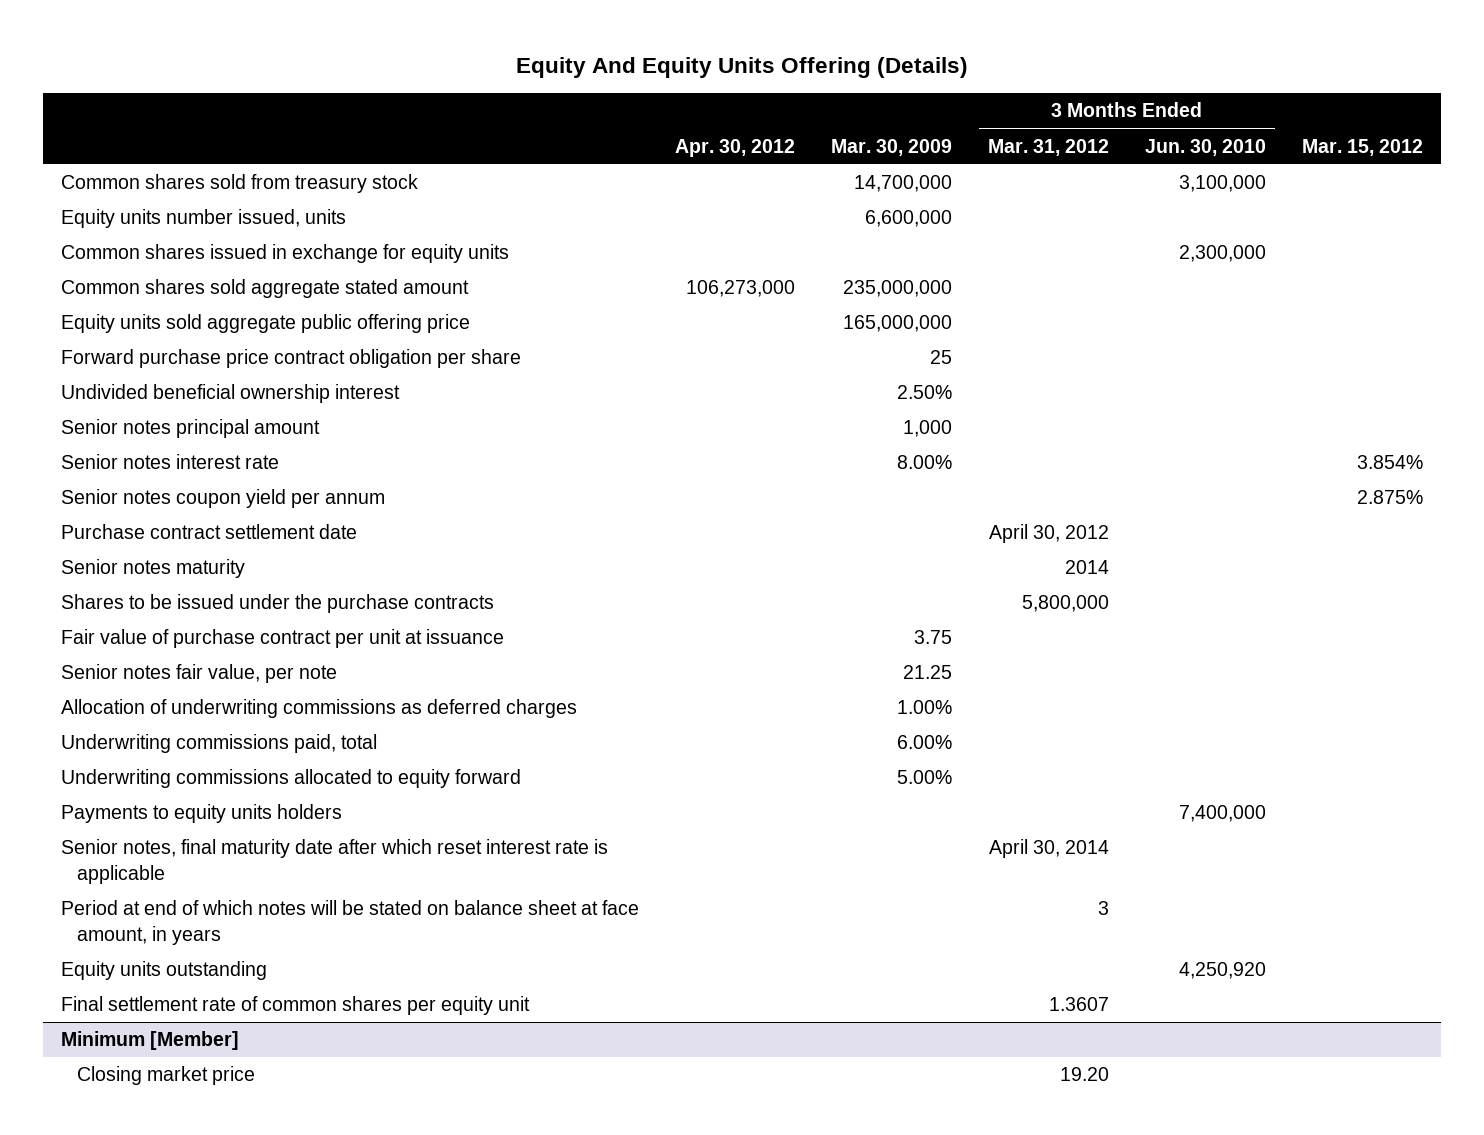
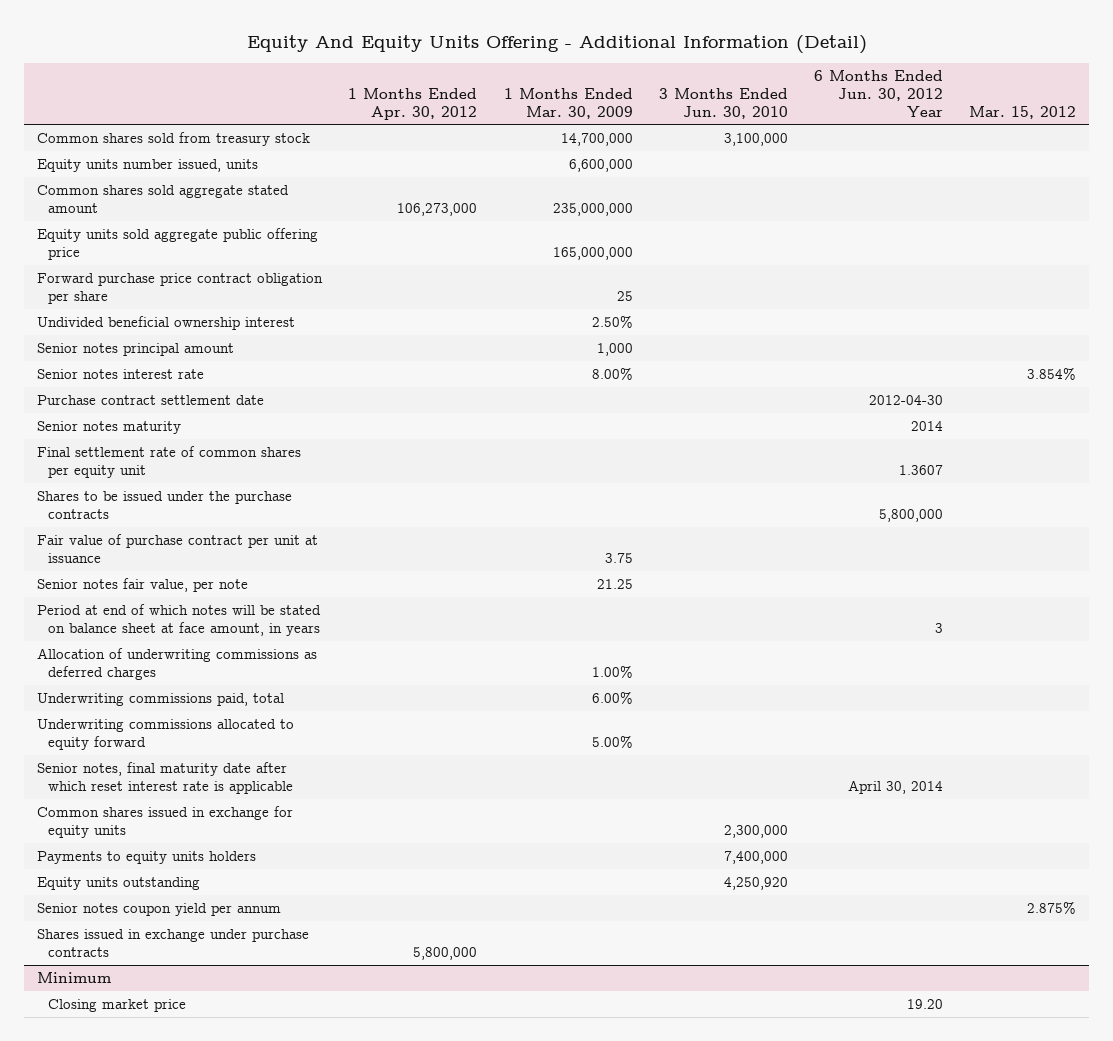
- Equity And Equity Units Offering (Details)
+ Equity And Equity Units Offering - Additional Information (Detail)
- | Apr. 30, 2012 | Mar. 30, 2009 | 3 Months Ended Mar. 31, 2012 | 3 Months Ended Jun. 30, 2010 | Mar. 15, 2012
+ | 1 Months Ended Apr. 30, 2012 | 1 Months Ended Mar. 30, 2009 | 3 Months Ended Jun. 30, 2010 | 6 Months Ended Jun. 30, 2012 Year | Mar. 15, 2012
moved up: Final settlement rate of common shares per equity unit | | | | 1.3607 |
moved up: Period at end of which notes will be stated on balance sheet at face amount, in years | | | | 3 |
moved down: Common shares issued in exchange for equity units | | | 2,300,000 | |
moved down: Payments to equity units holders | | | 7,400,000 | |
- Minimum [Member]
moved down: Senior notes coupon yield per annum | | | | | 2.875%
+ Shares issued in exchange under purchase contracts | 5,800,000 | | | |
+ Minimum

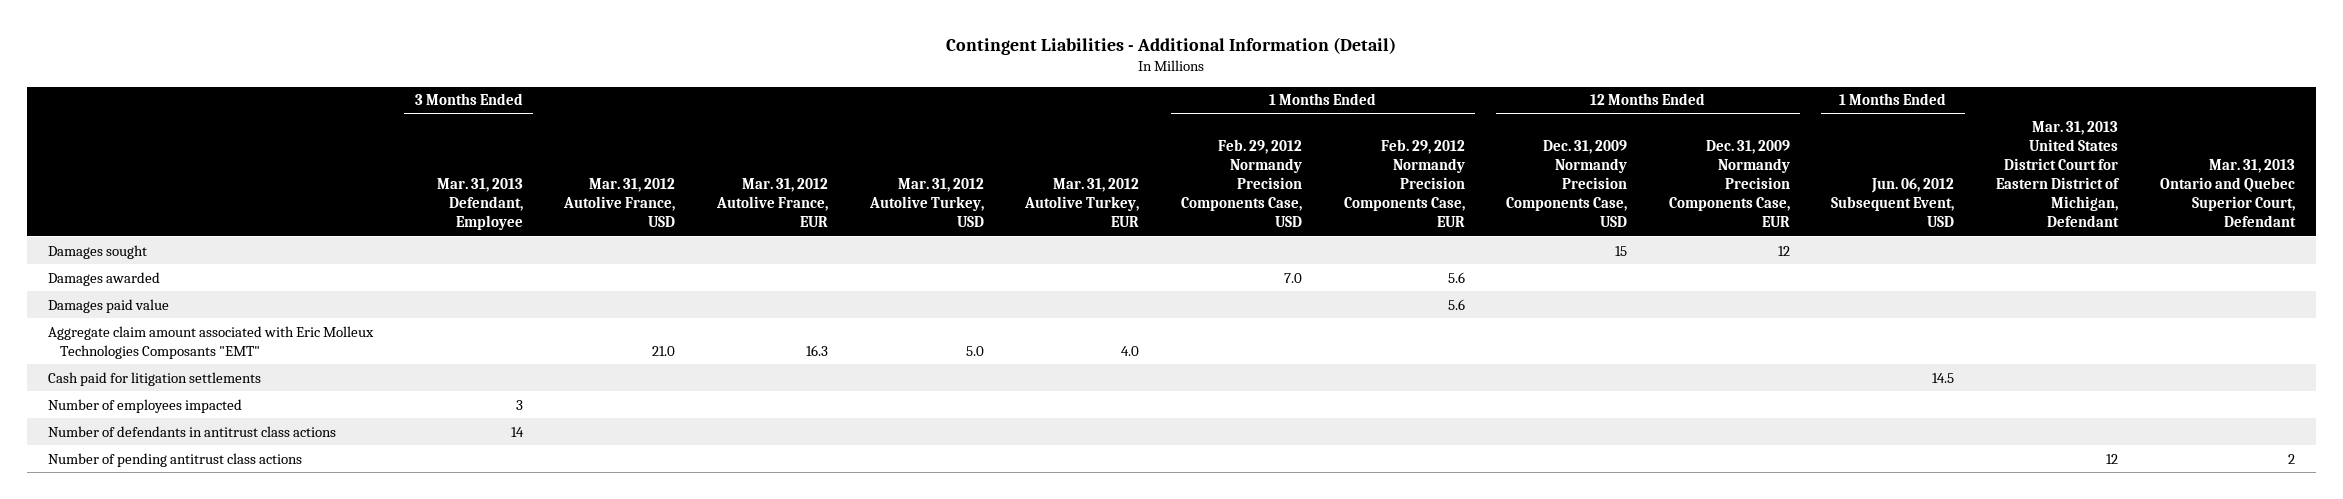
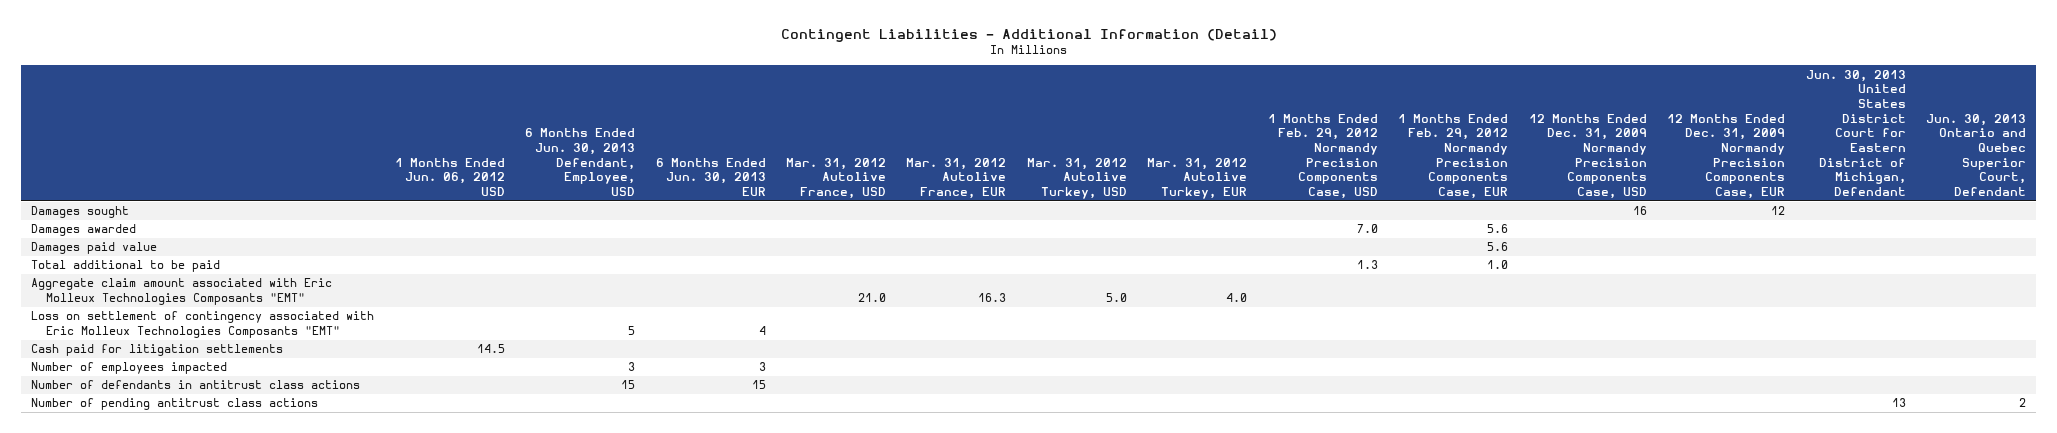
- | 3 Months Ended Mar. 31, 2013 Defendant, Employee | Mar. 31, 2012 Autolive France, USD | Mar. 31, 2012 Autolive France, EUR | Mar. 31, 2012 Autolive Turkey, USD | Mar. 31, 2012 Autolive Turkey, EUR | 1 Months Ended Feb. 29, 2012 Normandy Precision Components Case, USD | 1 Months Ended Feb. 29, 2012 Normandy Precision Components Case, EUR | 12 Months Ended Dec. 31, 2009 Normandy Precision Components Case, USD | 12 Months Ended Dec. 31, 2009 Normandy Precision Components Case, EUR | 1 Months Ended Jun. 06, 2012 Subsequent Event, USD | Mar. 31, 2013 United States District Court for Eastern District of Michigan, Defendant | Mar. 31, 2013 Ontario and Quebec Superior Court, Defendant
+ | 1 Months Ended Jun. 06, 2012 USD | 6 Months Ended Jun. 30, 2013 Defendant, Employee, USD | 6 Months Ended Jun. 30, 2013 EUR | Mar. 31, 2012 Autolive France, USD | Mar. 31, 2012 Autolive France, EUR | Mar. 31, 2012 Autolive Turkey, USD | Mar. 31, 2012 Autolive Turkey, EUR | 1 Months Ended Feb. 29, 2012 Normandy Precision Components Case, USD | 1 Months Ended Feb. 29, 2012 Normandy Precision Components Case, EUR | 12 Months Ended Dec. 31, 2009 Normandy Precision Components Case, USD | 12 Months Ended Dec. 31, 2009 Normandy Precision Components Case, EUR | Jun. 30, 2013 United States District Court for Eastern District of Michigan, Defendant | Jun. 30, 2013 Ontario and Quebec Superior Court, Defendant
- Damages sought | | | | | | | | 15 | 12 | | |
+ Damages sought | | | | | | | | | | 16 | 12 | |
+ Total additional to be paid | | | | | | | | 1.3 | 1.0 | | | |
+ Loss on settlement of contingency associated with Eric Molleux Technologies Composants "EMT" | | 5 | 4 | | | | | | | | | |

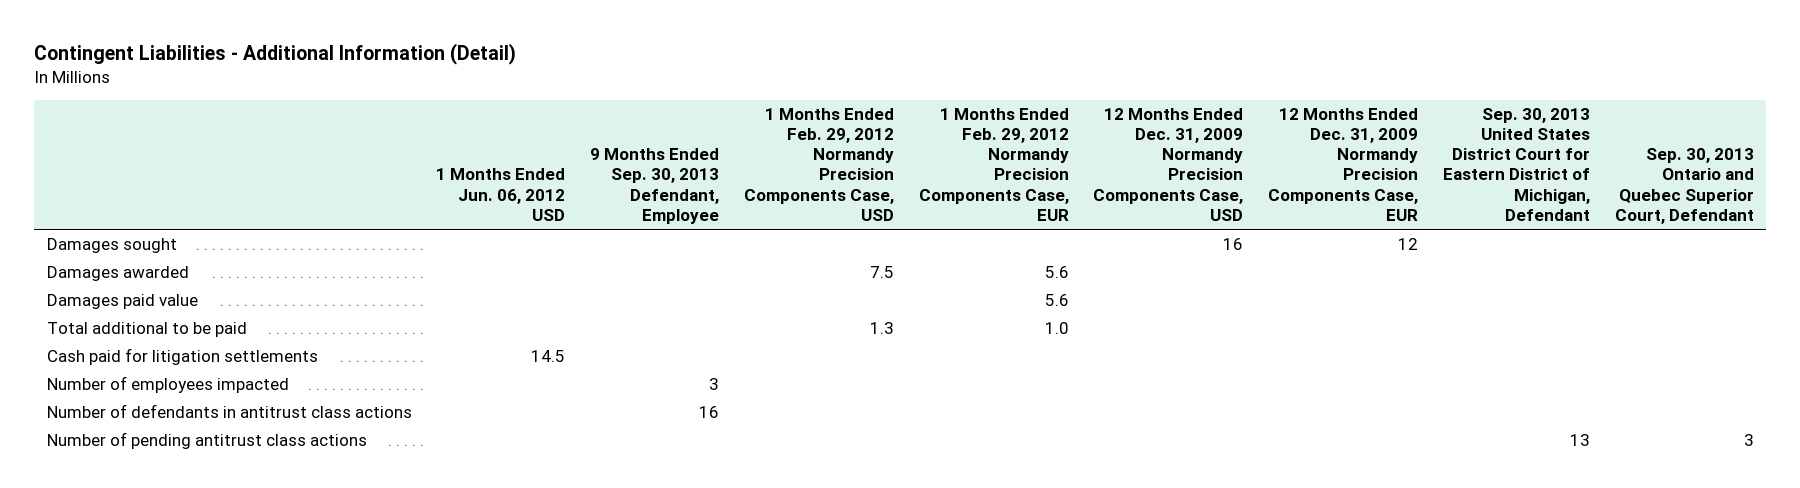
- | 1 Months Ended Jun. 06, 2012 USD | 6 Months Ended Jun. 30, 2013 Defendant, Employee, USD | 6 Months Ended Jun. 30, 2013 EUR | Mar. 31, 2012 Autolive France, USD | Mar. 31, 2012 Autolive France, EUR | Mar. 31, 2012 Autolive Turkey, USD | Mar. 31, 2012 Autolive Turkey, EUR | 1 Months Ended Feb. 29, 2012 Normandy Precision Components Case, USD | 1 Months Ended Feb. 29, 2012 Normandy Precision Components Case, EUR | 12 Months Ended Dec. 31, 2009 Normandy Precision Components Case, USD | 12 Months Ended Dec. 31, 2009 Normandy Precision Components Case, EUR | Jun. 30, 2013 United States District Court for Eastern District of Michigan, Defendant | Jun. 30, 2013 Ontario and Quebec Superior Court, Defendant
+ | 1 Months Ended Jun. 06, 2012 USD | 9 Months Ended Sep. 30, 2013 Defendant, Employee | 1 Months Ended Feb. 29, 2012 Normandy Precision Components Case, USD | 1 Months Ended Feb. 29, 2012 Normandy Precision Components Case, EUR | 12 Months Ended Dec. 31, 2009 Normandy Precision Components Case, USD | 12 Months Ended Dec. 31, 2009 Normandy Precision Components Case, EUR | Sep. 30, 2013 United States District Court for Eastern District of Michigan, Defendant | Sep. 30, 2013 Ontario and Quebec Superior Court, Defendant
- Damages awarded | | | | | | | | 7.0 | 5.6 | | | |
+ Damages awarded | | | 7.5 | 5.6 | | | |
- Aggregate claim amount associated with Eric Molleux Technologies Composants "EMT" | | | | 21.0 | 16.3 | 5.0 | 4.0 | | | | | |
- Loss on settlement of contingency associated with Eric Molleux Technologies Composants "EMT" | | 5 | 4 | | | | | | | | | |

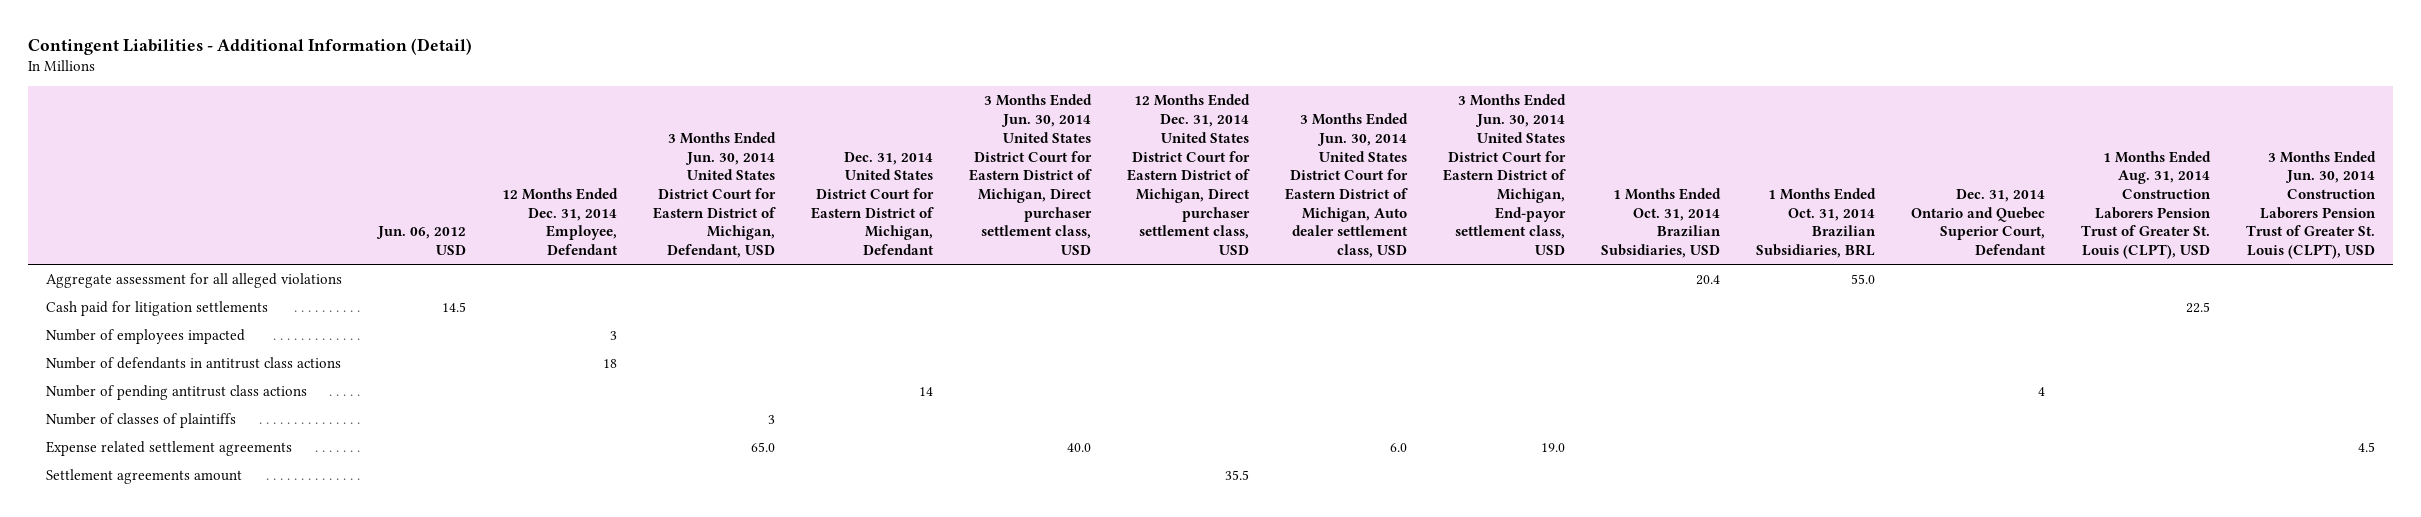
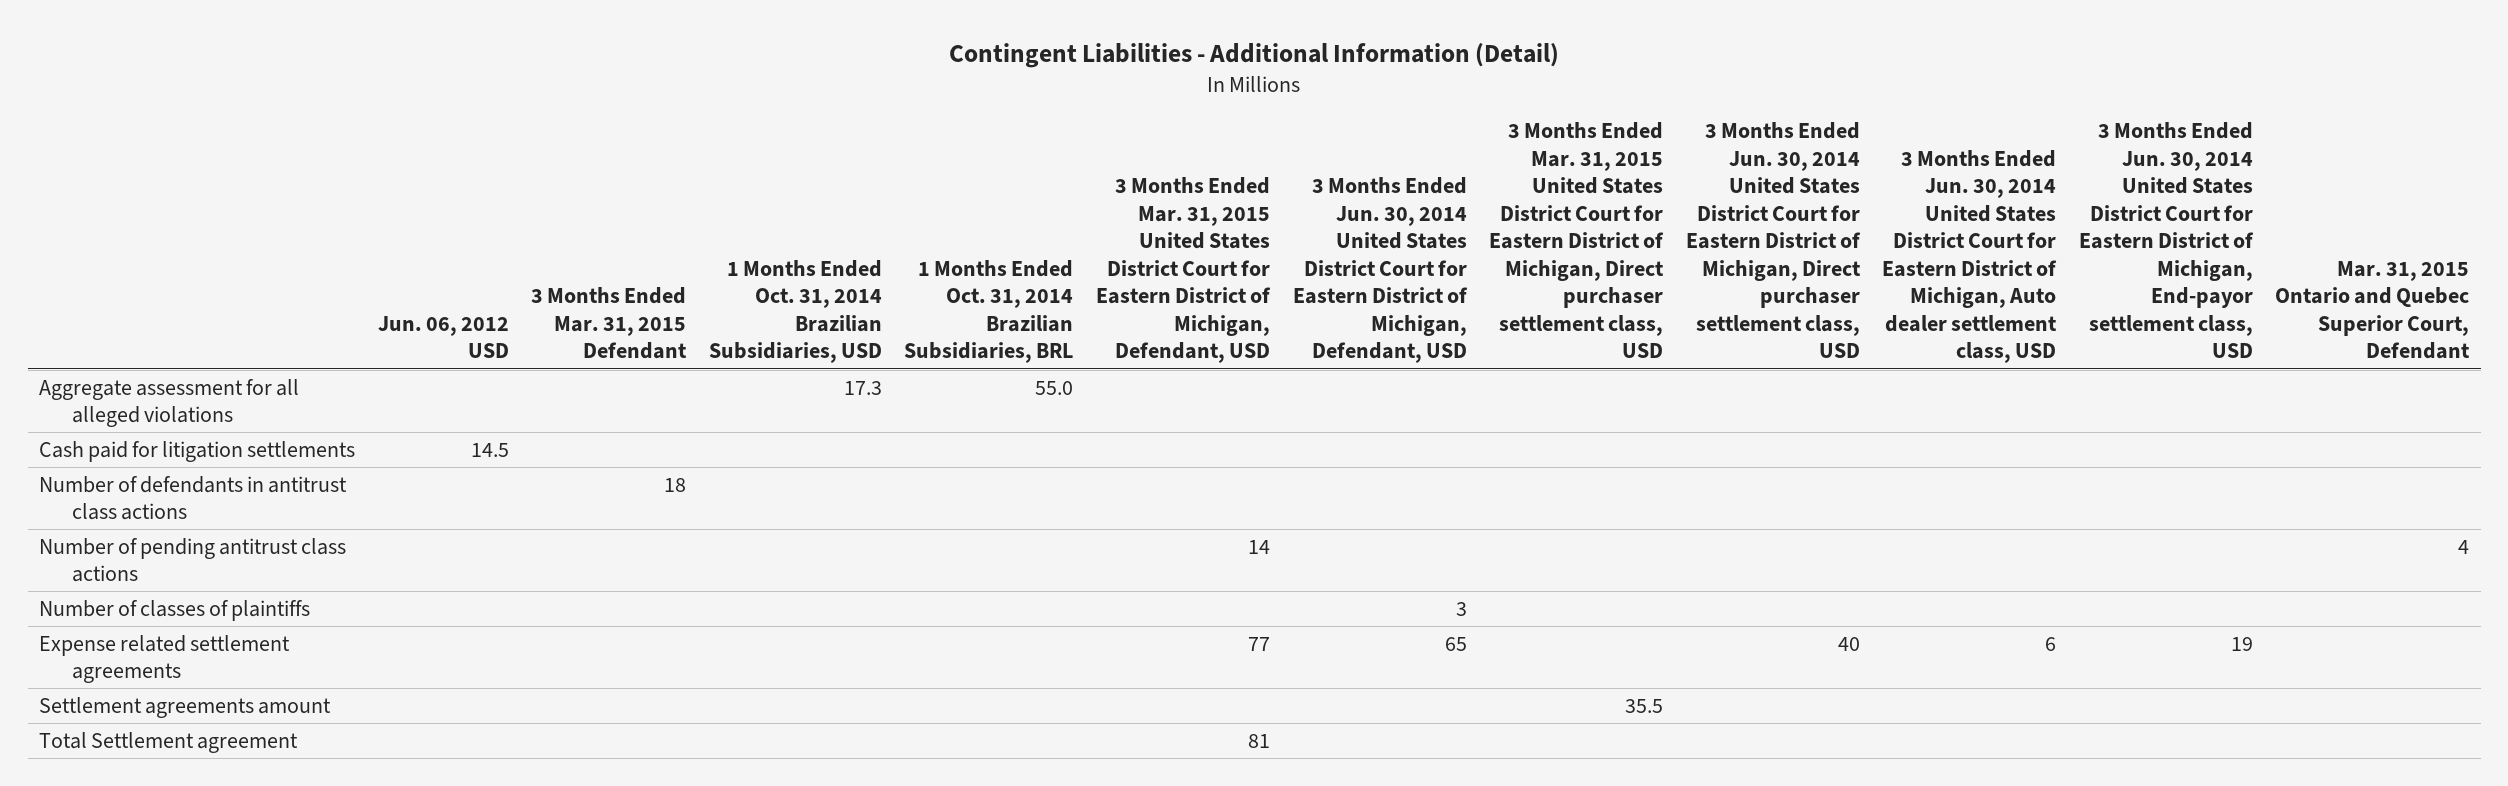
- | Jun. 06, 2012 USD | 12 Months Ended Dec. 31, 2014 Employee, Defendant | 3 Months Ended Jun. 30, 2014 United States District Court for Eastern District of Michigan, Defendant, USD | Dec. 31, 2014 United States District Court for Eastern District of Michigan, Defendant | 3 Months Ended Jun. 30, 2014 United States District Court for Eastern District of Michigan, Direct purchaser settlement class, USD | 12 Months Ended Dec. 31, 2014 United States District Court for Eastern District of Michigan, Direct purchaser settlement class, USD | 3 Months Ended Jun. 30, 2014 United States District Court for Eastern District of Michigan, Auto dealer settlement class, USD | 3 Months Ended Jun. 30, 2014 United States District Court for Eastern District of Michigan, End-payor settlement class, USD | 1 Months Ended Oct. 31, 2014 Brazilian Subsidiaries, USD | 1 Months Ended Oct. 31, 2014 Brazilian Subsidiaries, BRL | Dec. 31, 2014 Ontario and Quebec Superior Court, Defendant | 1 Months Ended Aug. 31, 2014 Construction Laborers Pension Trust of Greater St. Louis (CLPT), USD | 3 Months Ended Jun. 30, 2014 Construction Laborers Pension Trust of Greater St. Louis (CLPT), USD
+ | Jun. 06, 2012 USD | 3 Months Ended Mar. 31, 2015 Defendant | 1 Months Ended Oct. 31, 2014 Brazilian Subsidiaries, USD | 1 Months Ended Oct. 31, 2014 Brazilian Subsidiaries, BRL | 3 Months Ended Mar. 31, 2015 United States District Court for Eastern District of Michigan, Defendant, USD | 3 Months Ended Jun. 30, 2014 United States District Court for Eastern District of Michigan, Defendant, USD | 3 Months Ended Mar. 31, 2015 United States District Court for Eastern District of Michigan, Direct purchaser settlement class, USD | 3 Months Ended Jun. 30, 2014 United States District Court for Eastern District of Michigan, Direct purchaser settlement class, USD | 3 Months Ended Jun. 30, 2014 United States District Court for Eastern District of Michigan, Auto dealer settlement class, USD | 3 Months Ended Jun. 30, 2014 United States District Court for Eastern District of Michigan, End-payor settlement class, USD | Mar. 31, 2015 Ontario and Quebec Superior Court, Defendant
- Aggregate assessment for all alleged violations | | | | | | | | | 20.4 | 55.0 | | |
+ Aggregate assessment for all alleged violations | | | 17.3 | 55.0 | | | | | | |
- Number of employees impacted | | 3 | | | | | | | | | | |
- Expense related settlement agreements | | | 65.0 | | 40.0 | | 6.0 | 19.0 | | | | | 4.5
+ Expense related settlement agreements | | | | | 77 | 65 | | 40 | 6 | 19 |
+ Total Settlement agreement | | | | | 81 | | | | | |

